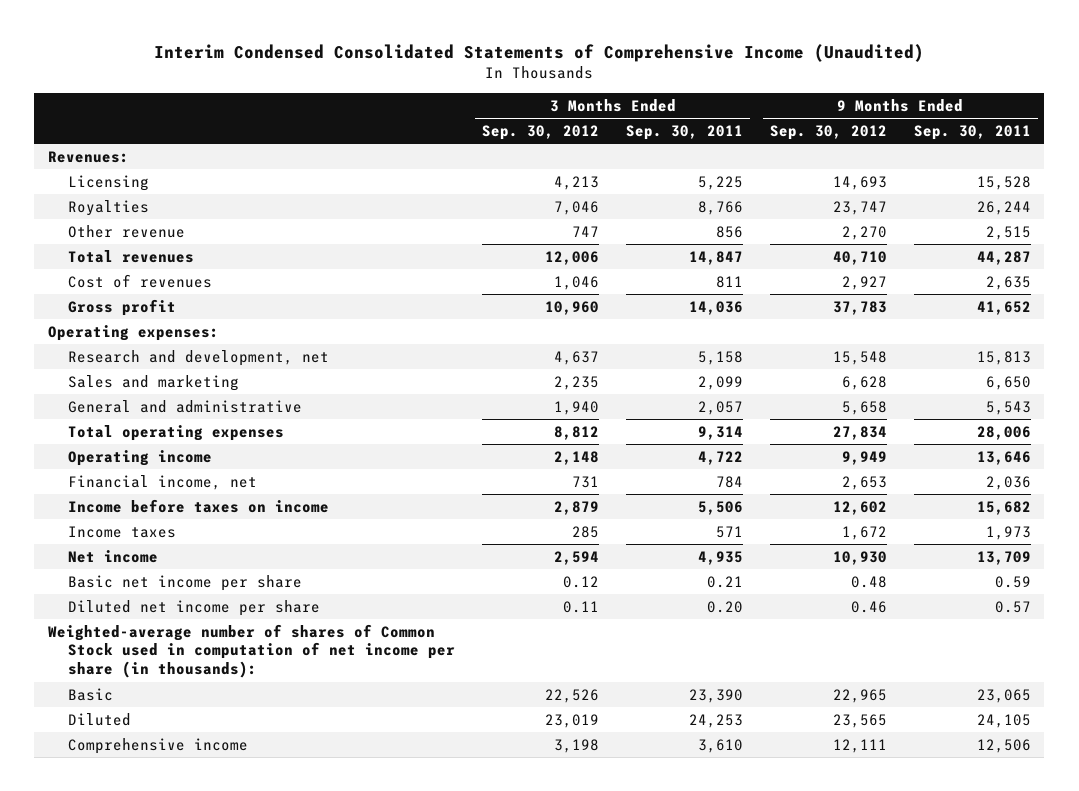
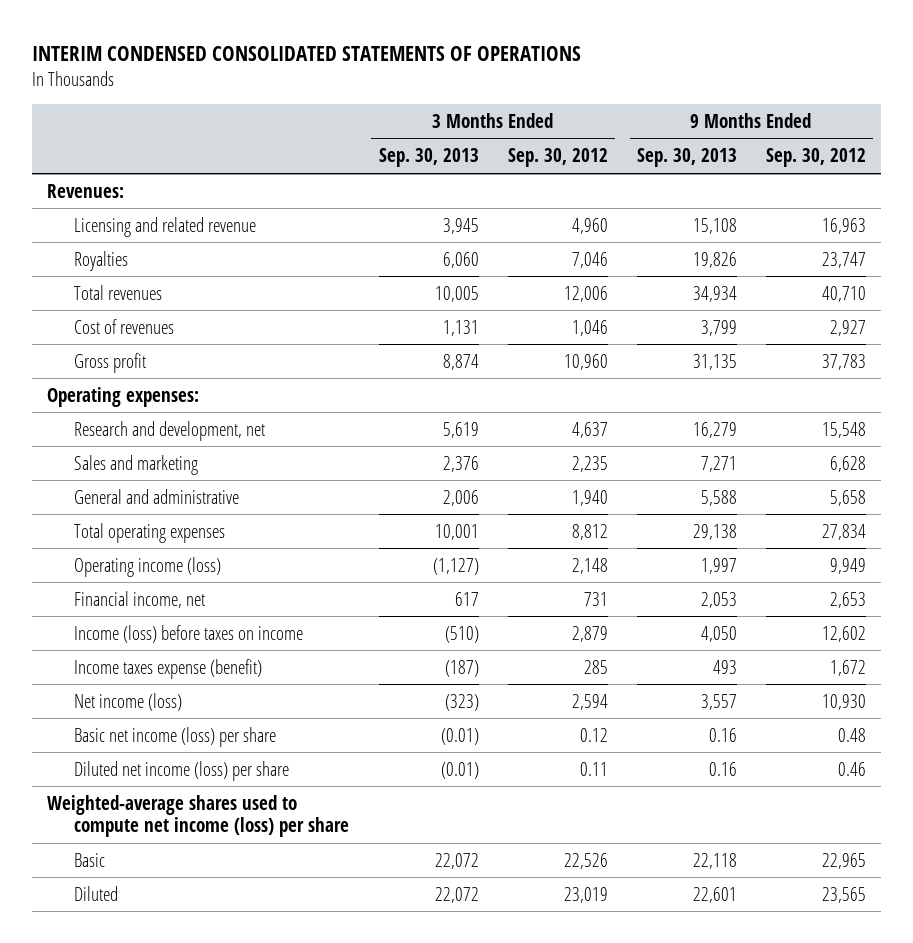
- Interim Condensed Consolidated Statements of Comprehensive Income (Unaudited)
+ INTERIM CONDENSED CONSOLIDATED STATEMENTS OF OPERATIONS
- | 3 Months Ended Sep. 30, 2012 | 3 Months Ended Sep. 30, 2011 | 9 Months Ended Sep. 30, 2012 | 9 Months Ended Sep. 30, 2011
+ | 3 Months Ended Sep. 30, 2013 | 3 Months Ended Sep. 30, 2012 | 9 Months Ended Sep. 30, 2013 | 9 Months Ended Sep. 30, 2012
- Licensing | 4,213 | 5,225 | 14,693 | 15,528
+ Licensing and related revenue | 3,945 | 4,960 | 15,108 | 16,963
- Other revenue | 747 | 856 | 2,270 | 2,515
- Operating income | 2,148 | 4,722 | 9,949 | 13,646
+ Operating income (loss) | (1,127) | 2,148 | 1,997 | 9,949
- Income before taxes on income | 2,879 | 5,506 | 12,602 | 15,682
- Income taxes | 285 | 571 | 1,672 | 1,973
- Net income | 2,594 | 4,935 | 10,930 | 13,709
- Basic net income per share | 0.12 | 0.21 | 0.48 | 0.59
- Diluted net income per share | 0.11 | 0.20 | 0.46 | 0.57
- Weighted-average number of shares of Common Stock used in computation of net income per share (in thousands):
+ Income (loss) before taxes on income | (510) | 2,879 | 4,050 | 12,602
+ Income taxes expense (benefit) | (187) | 285 | 493 | 1,672
+ Net income (loss) | (323) | 2,594 | 3,557 | 10,930
+ Basic net income (loss) per share | (0.01) | 0.12 | 0.16 | 0.48
+ Diluted net income (loss) per share | (0.01) | 0.11 | 0.16 | 0.46
+ Weighted-average shares used to compute net income (loss) per share
- Comprehensive income | 3,198 | 3,610 | 12,111 | 12,506

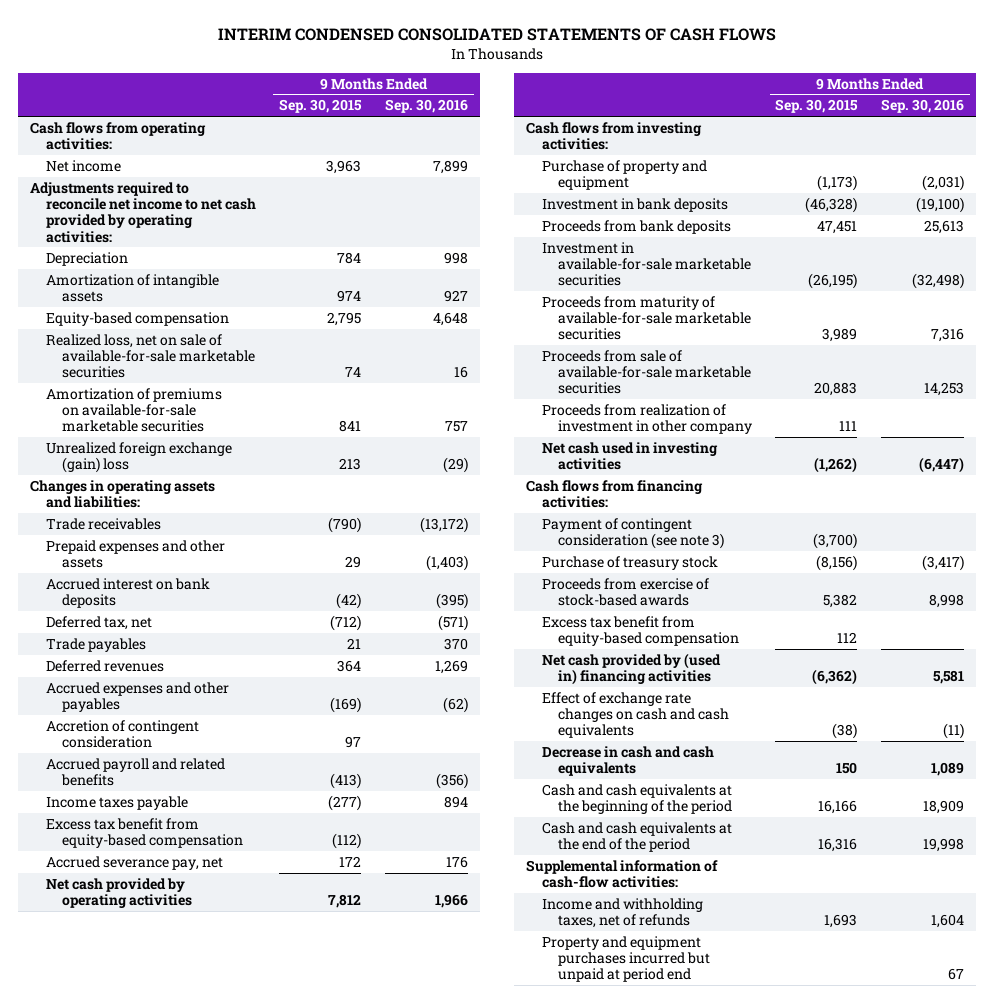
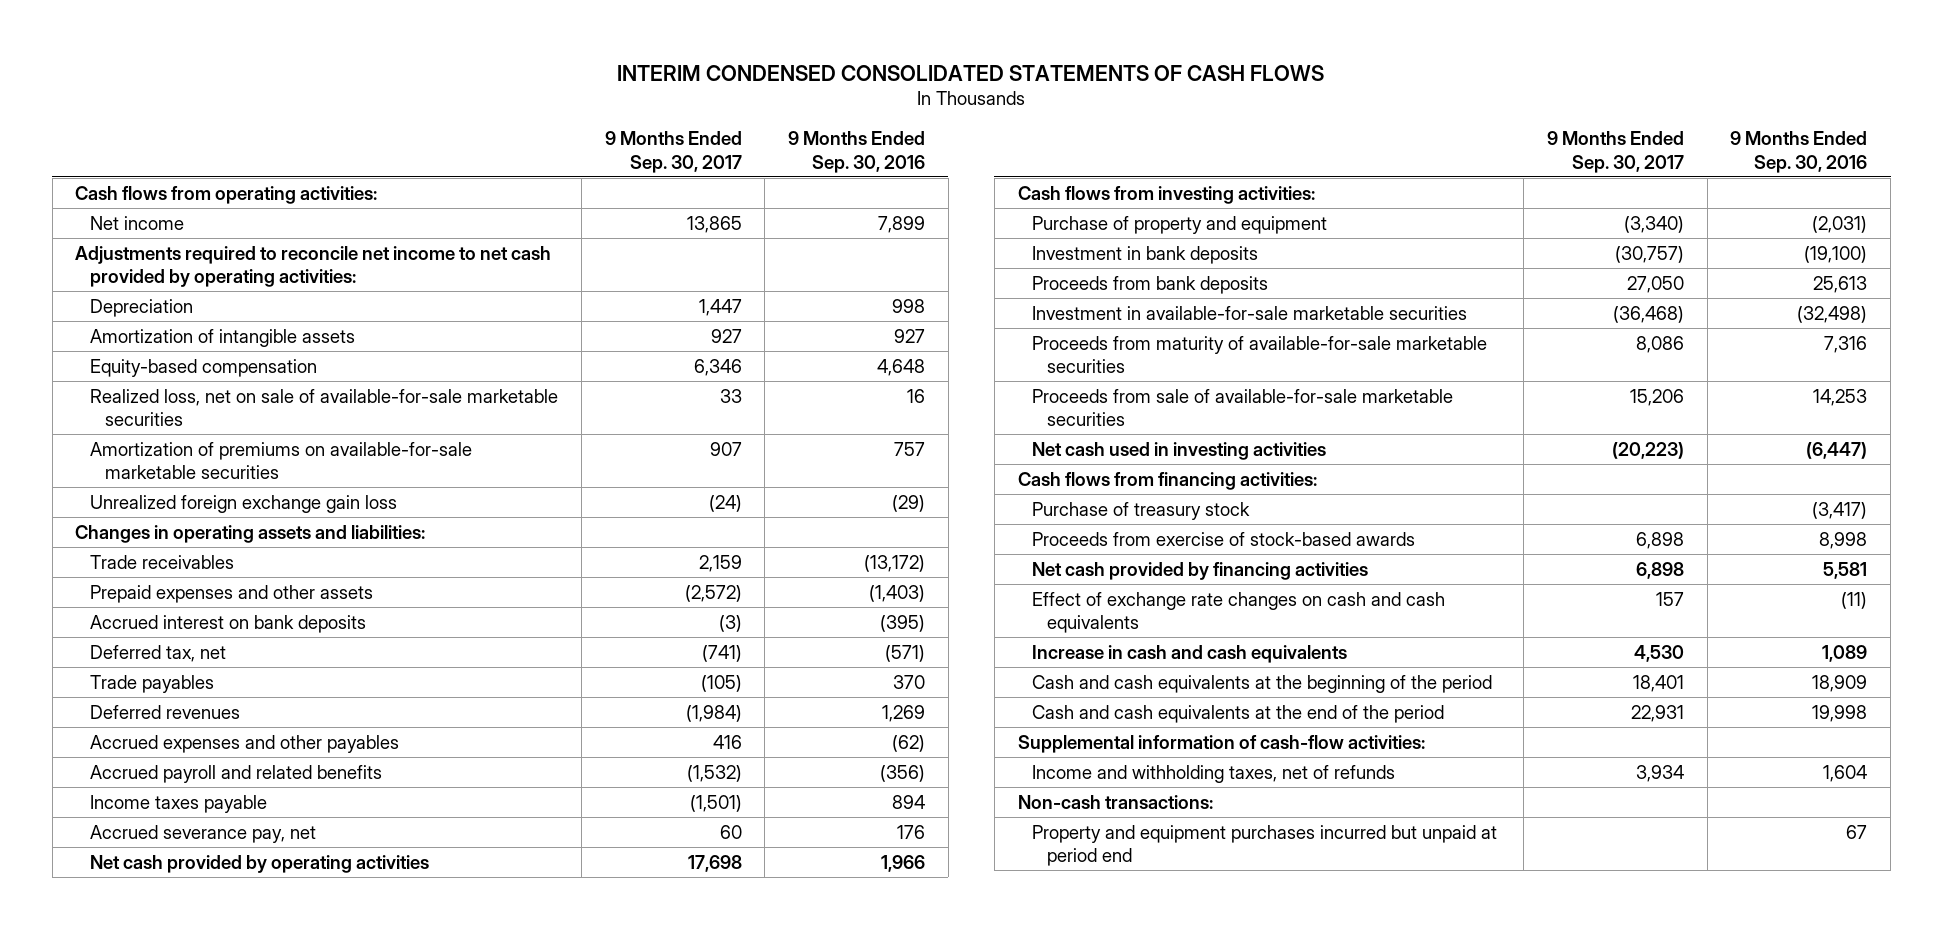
- | 9 Months Ended Sep. 30, 2015 | 9 Months Ended Sep. 30, 2016
+ | 9 Months Ended Sep. 30, 2017 | 9 Months Ended Sep. 30, 2016
- Unrealized foreign exchange (gain) loss | 213 | (29)
+ Unrealized foreign exchange gain loss | (24) | (29)
- Accretion of contingent consideration | 97 |
- Excess tax benefit from equity-based compensation | (112) |
- Proceeds from realization of investment in other company | 111 |
- Payment of contingent consideration (see note 3) | (3,700) |
- Excess tax benefit from equity-based compensation | 112 |
- Net cash provided by (used in) financing activities | (6,362) | 5,581
+ Net cash provided by financing activities | 6,898 | 5,581
- Decrease in cash and cash equivalents | 150 | 1,089
+ Increase in cash and cash equivalents | 4,530 | 1,089
+ Non-cash transactions:

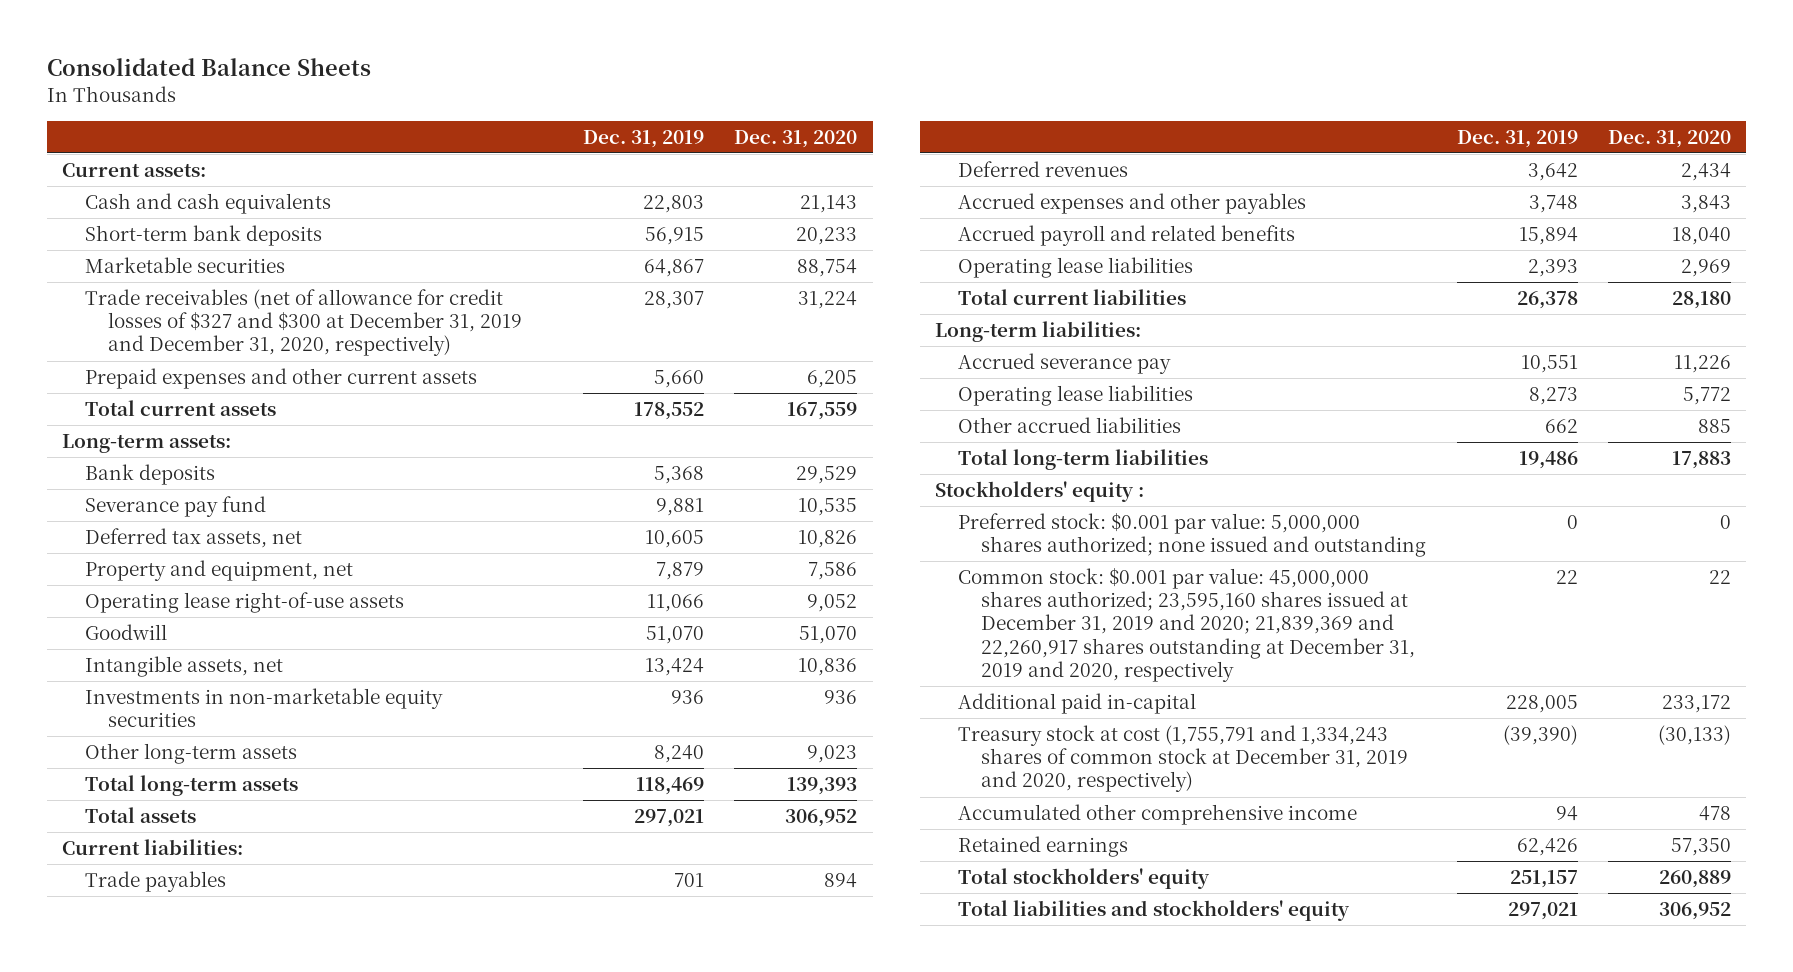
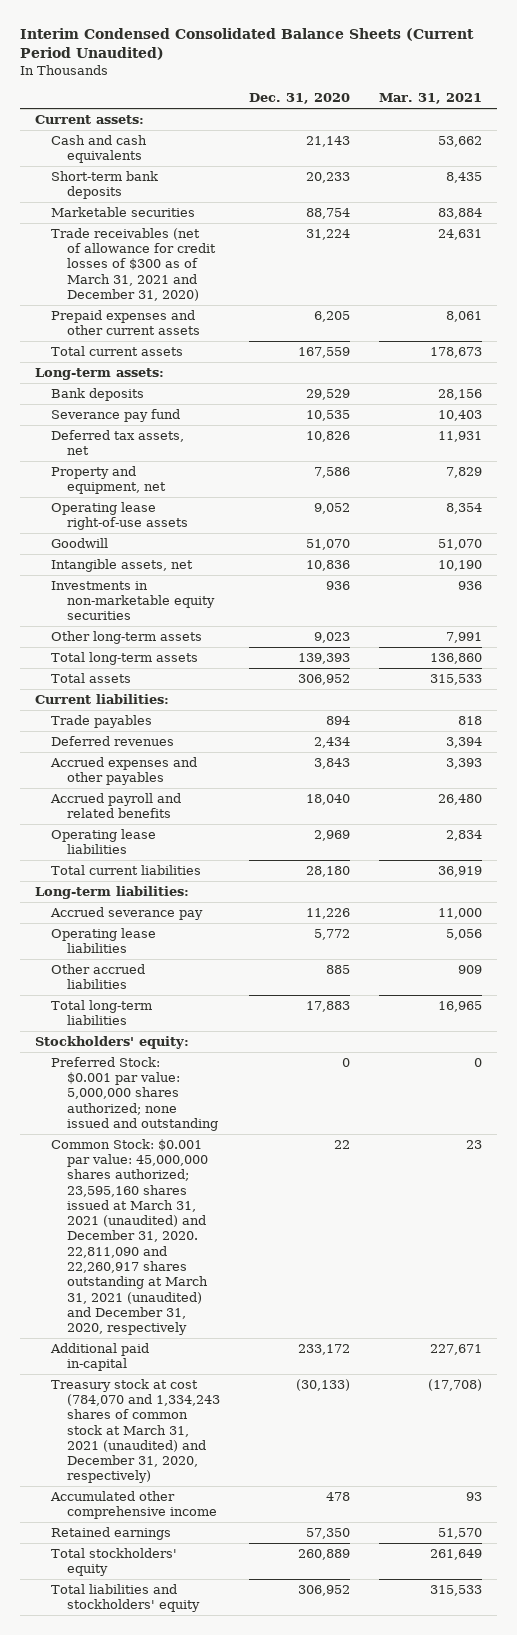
- Consolidated Balance Sheets
+ Interim Condensed Consolidated Balance Sheets (Current Period Unaudited)
- | Dec. 31, 2019 | Dec. 31, 2020
+ | Dec. 31, 2020 | Mar. 31, 2021
- Trade receivables (net of allowance for credit losses of $327 and $300 at December 31, 2019 and December 31, 2020, respectively) | 28,307 | 31,224
+ Trade receivables (net of allowance for credit losses of $300 as of March 31, 2021 and December 31, 2020) | 31,224 | 24,631
- Stockholders' equity :
- Preferred stock: $0.001 par value: 5,000,000 shares authorized; none issued and outstanding | 0 | 0
- Common stock: $0.001 par value: 45,000,000 shares authorized; 23,595,160 shares issued at December 31, 2019 and 2020; 21,839,369 and 22,260,917 shares outstanding at December 31, 2019 and 2020, respectively | 22 | 22
+ Stockholders' equity:
+ Preferred Stock: $0.001 par value: 5,000,000 shares authorized; none issued and outstanding | 0 | 0
+ Common Stock: $0.001 par value: 45,000,000 shares authorized; 23,595,160 shares issued at March 31, 2021 (unaudited) and December 31, 2020. 22,811,090 and 22,260,917 shares outstanding at March 31, 2021 (unaudited) and December 31, 2020, respectively | 22 | 23
- Treasury stock at cost (1,755,791 and 1,334,243 shares of common stock at December 31, 2019 and 2020, respectively) | (39,390) | (30,133)
+ Treasury stock at cost (784,070 and 1,334,243 shares of common stock at March 31, 2021 (unaudited) and December 31, 2020, respectively) | (30,133) | (17,708)

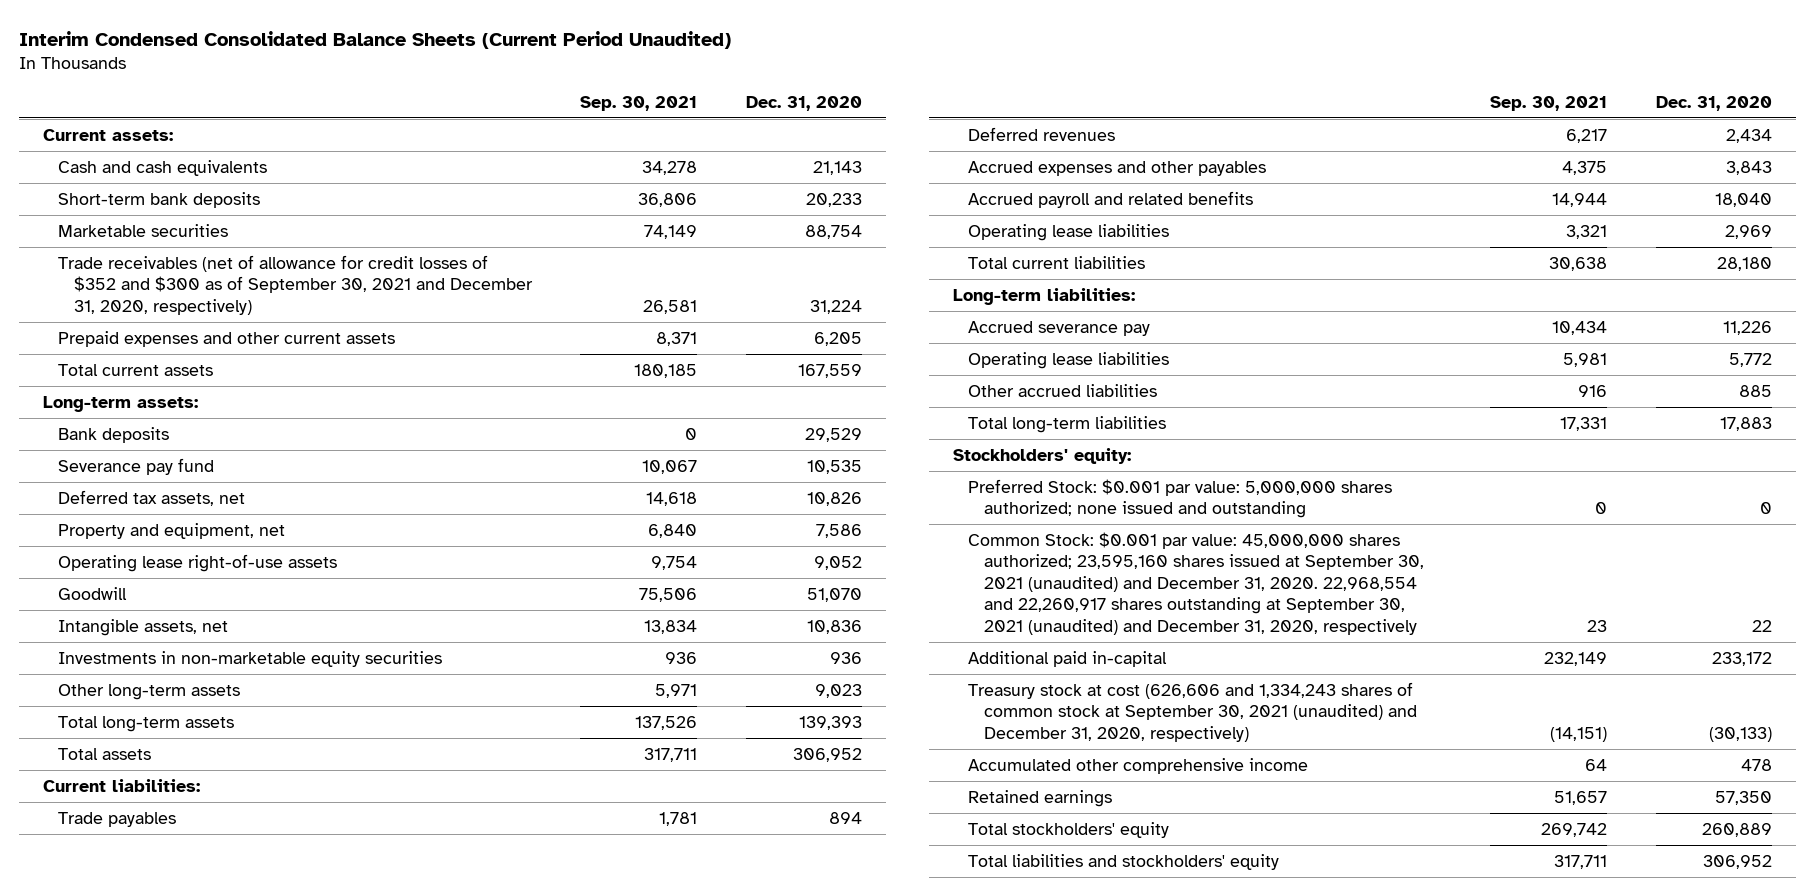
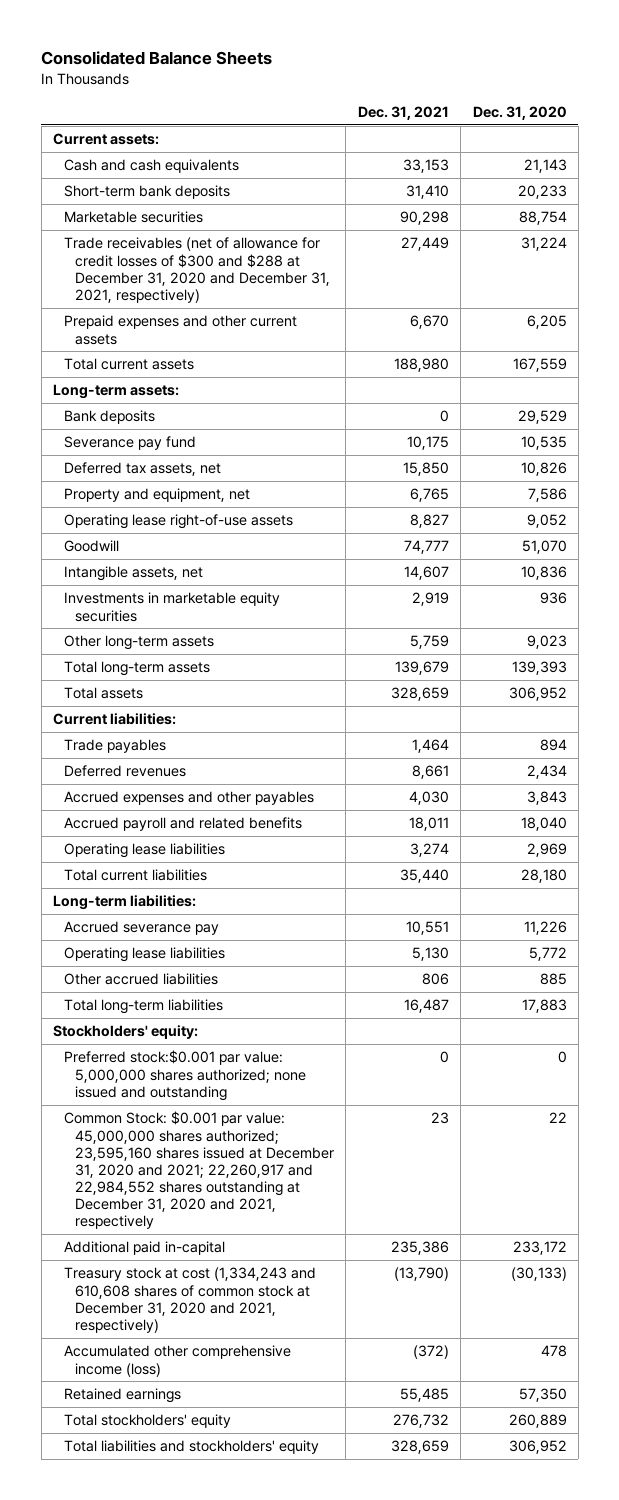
- Interim Condensed Consolidated Balance Sheets (Current Period Unaudited)
+ Consolidated Balance Sheets
- | Sep. 30, 2021 | Dec. 31, 2020
+ | Dec. 31, 2021 | Dec. 31, 2020
- Trade receivables (net of allowance for credit losses of $352 and $300 as of September 30, 2021 and December 31, 2020, respectively) | 26,581 | 31,224
+ Trade receivables (net of allowance for credit losses of $300 and $288 at December 31, 2020 and December 31, 2021, respectively) | 27,449 | 31,224
- Investments in non-marketable equity securities | 936 | 936
+ Investments in marketable equity securities | 2,919 | 936
- Preferred Stock: $0.001 par value: 5,000,000 shares authorized; none issued and outstanding | 0 | 0
- Common Stock: $0.001 par value: 45,000,000 shares authorized; 23,595,160 shares issued at September 30, 2021 (unaudited) and December 31, 2020. 22,968,554 and 22,260,917 shares outstanding at September 30, 2021 (unaudited) and December 31, 2020, respectively | 23 | 22
+ Preferred stock:$0.001 par value: 5,000,000 shares authorized; none issued and outstanding | 0 | 0
+ Common Stock: $0.001 par value: 45,000,000 shares authorized; 23,595,160 shares issued at December 31, 2020 and 2021; 22,260,917 and 22,984,552 shares outstanding at December 31, 2020 and 2021, respectively | 23 | 22
- Treasury stock at cost (626,606 and 1,334,243 shares of common stock at September 30, 2021 (unaudited) and December 31, 2020, respectively) | (14,151) | (30,133)
- Accumulated other comprehensive income | 64 | 478
+ Treasury stock at cost (1,334,243 and 610,608 shares of common stock at December 31, 2020 and 2021, respectively) | (13,790) | (30,133)
+ Accumulated other comprehensive income (loss) | (372) | 478

